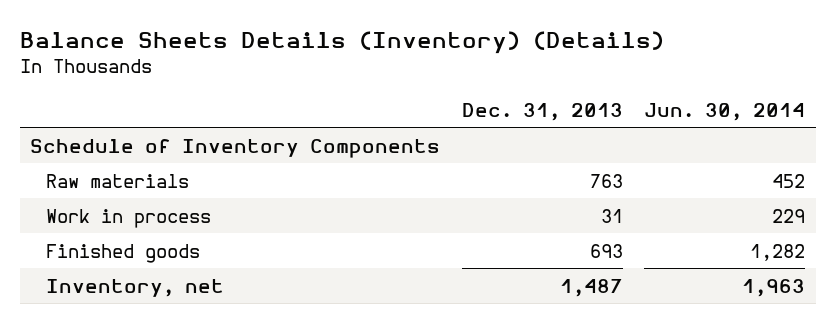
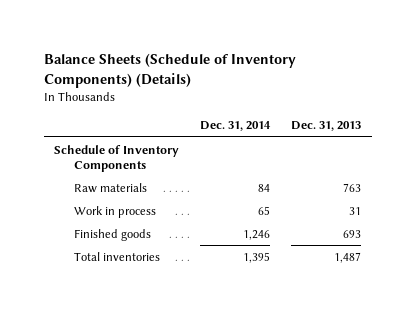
- Balance Sheets Details (Inventory) (Details)
+ Balance Sheets (Schedule of Inventory Components) (Details)
- | Dec. 31, 2013 | Jun. 30, 2014
+ | Dec. 31, 2014 | Dec. 31, 2013
- Inventory, net | 1,487 | 1,963
+ Total inventories | 1,395 | 1,487

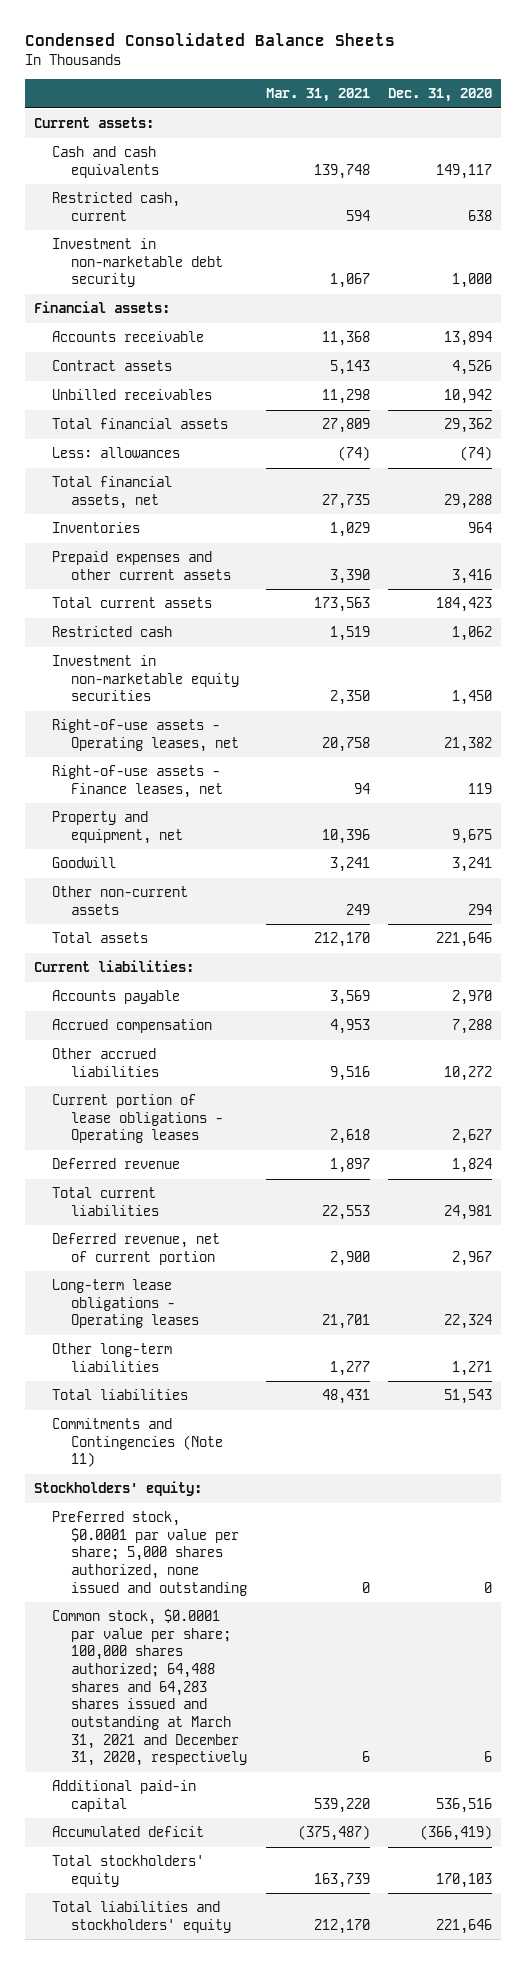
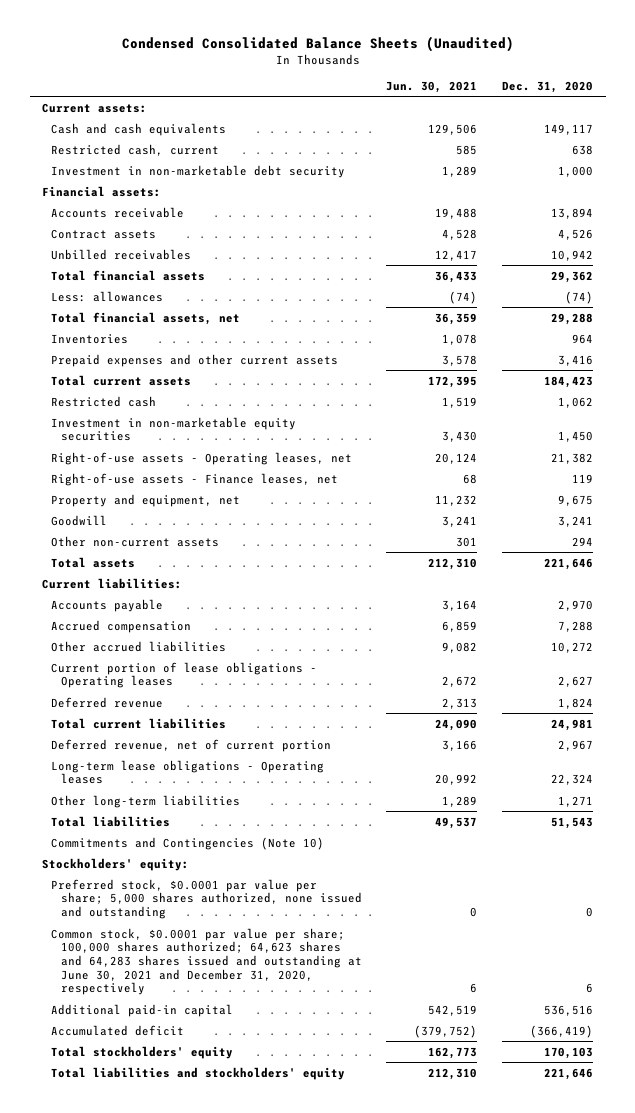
- Condensed Consolidated Balance Sheets
+ Condensed Consolidated Balance Sheets (Unaudited)
- | Mar. 31, 2021 | Dec. 31, 2020
+ | Jun. 30, 2021 | Dec. 31, 2020
- Commitments and Contingencies (Note 11)
+ Commitments and Contingencies (Note 10)
- Common stock, $0.0001 par value per share; 100,000 shares authorized; 64,488 shares and 64,283 shares issued and outstanding at March 31, 2021 and December 31, 2020, respectively | 6 | 6
+ Common stock, $0.0001 par value per share; 100,000 shares authorized; 64,623 shares and 64,283 shares issued and outstanding at June 30, 2021 and December 31, 2020, respectively | 6 | 6

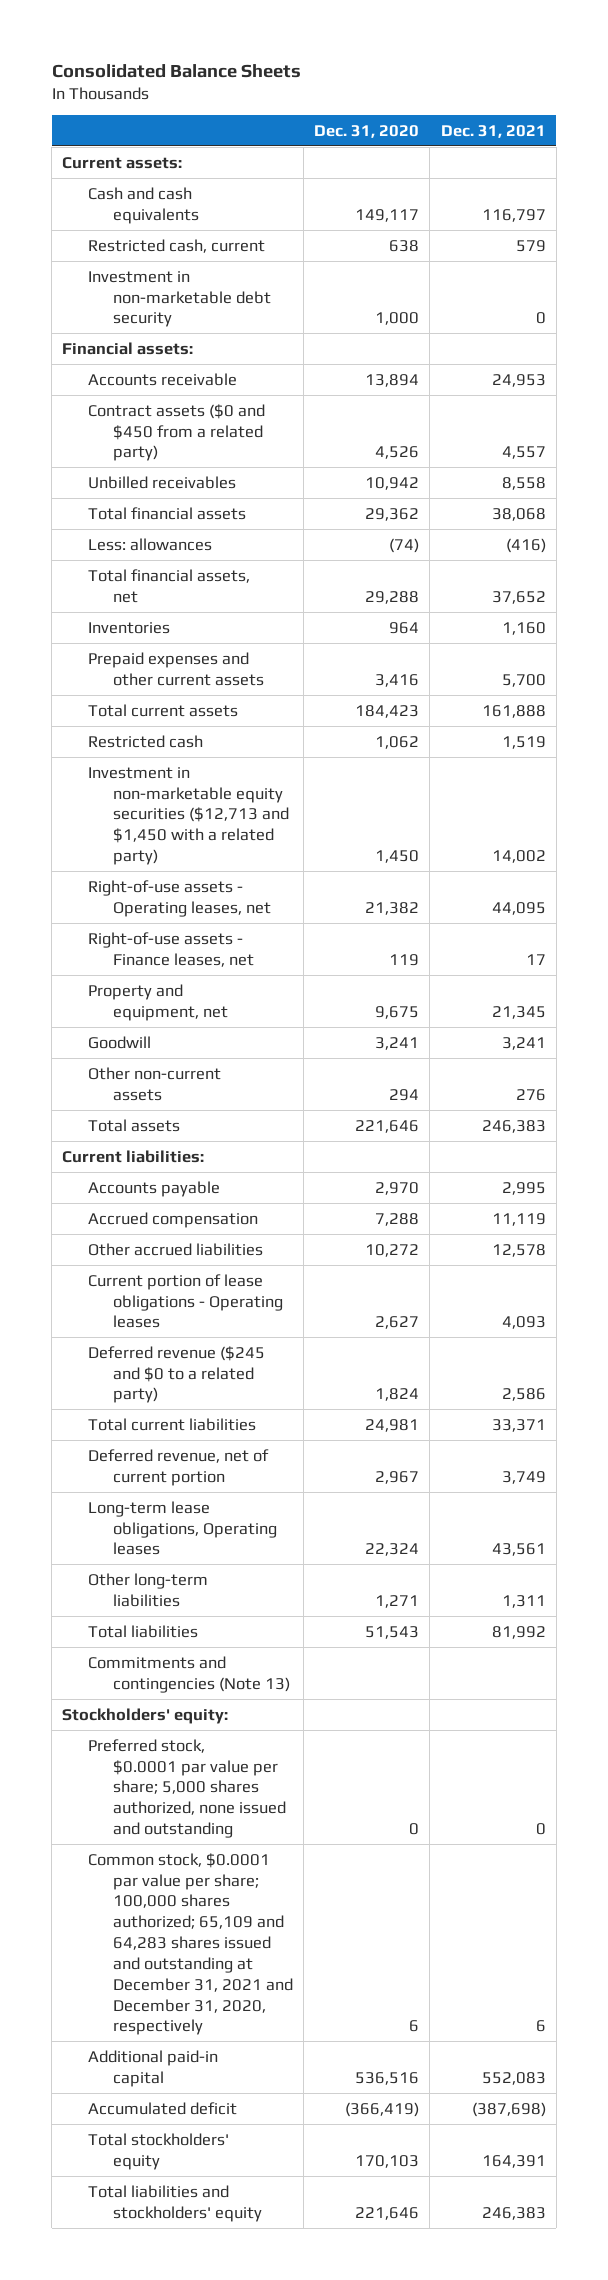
- Condensed Consolidated Balance Sheets (Unaudited)
+ Consolidated Balance Sheets
- | Jun. 30, 2021 | Dec. 31, 2020
+ | Dec. 31, 2020 | Dec. 31, 2021
- Contract assets | 4,528 | 4,526
+ Contract assets ($0 and $450 from a related party) | 4,526 | 4,557
- Investment in non-marketable equity securities | 3,430 | 1,450
+ Investment in non-marketable equity securities ($12,713 and $1,450 with a related party) | 1,450 | 14,002
- Deferred revenue | 2,313 | 1,824
+ Deferred revenue ($245 and $0 to a related party) | 1,824 | 2,586
- Long-term lease obligations - Operating leases | 20,992 | 22,324
+ Long-term lease obligations, Operating leases | 22,324 | 43,561
- Commitments and Contingencies (Note 10)
+ Commitments and contingencies (Note 13)
- Common stock, $0.0001 par value per share; 100,000 shares authorized; 64,623 shares and 64,283 shares issued and outstanding at June 30, 2021 and December 31, 2020, respectively | 6 | 6
+ Common stock, $0.0001 par value per share; 100,000 shares authorized; 65,109 and 64,283 shares issued and outstanding at December 31, 2021 and December 31, 2020, respectively | 6 | 6

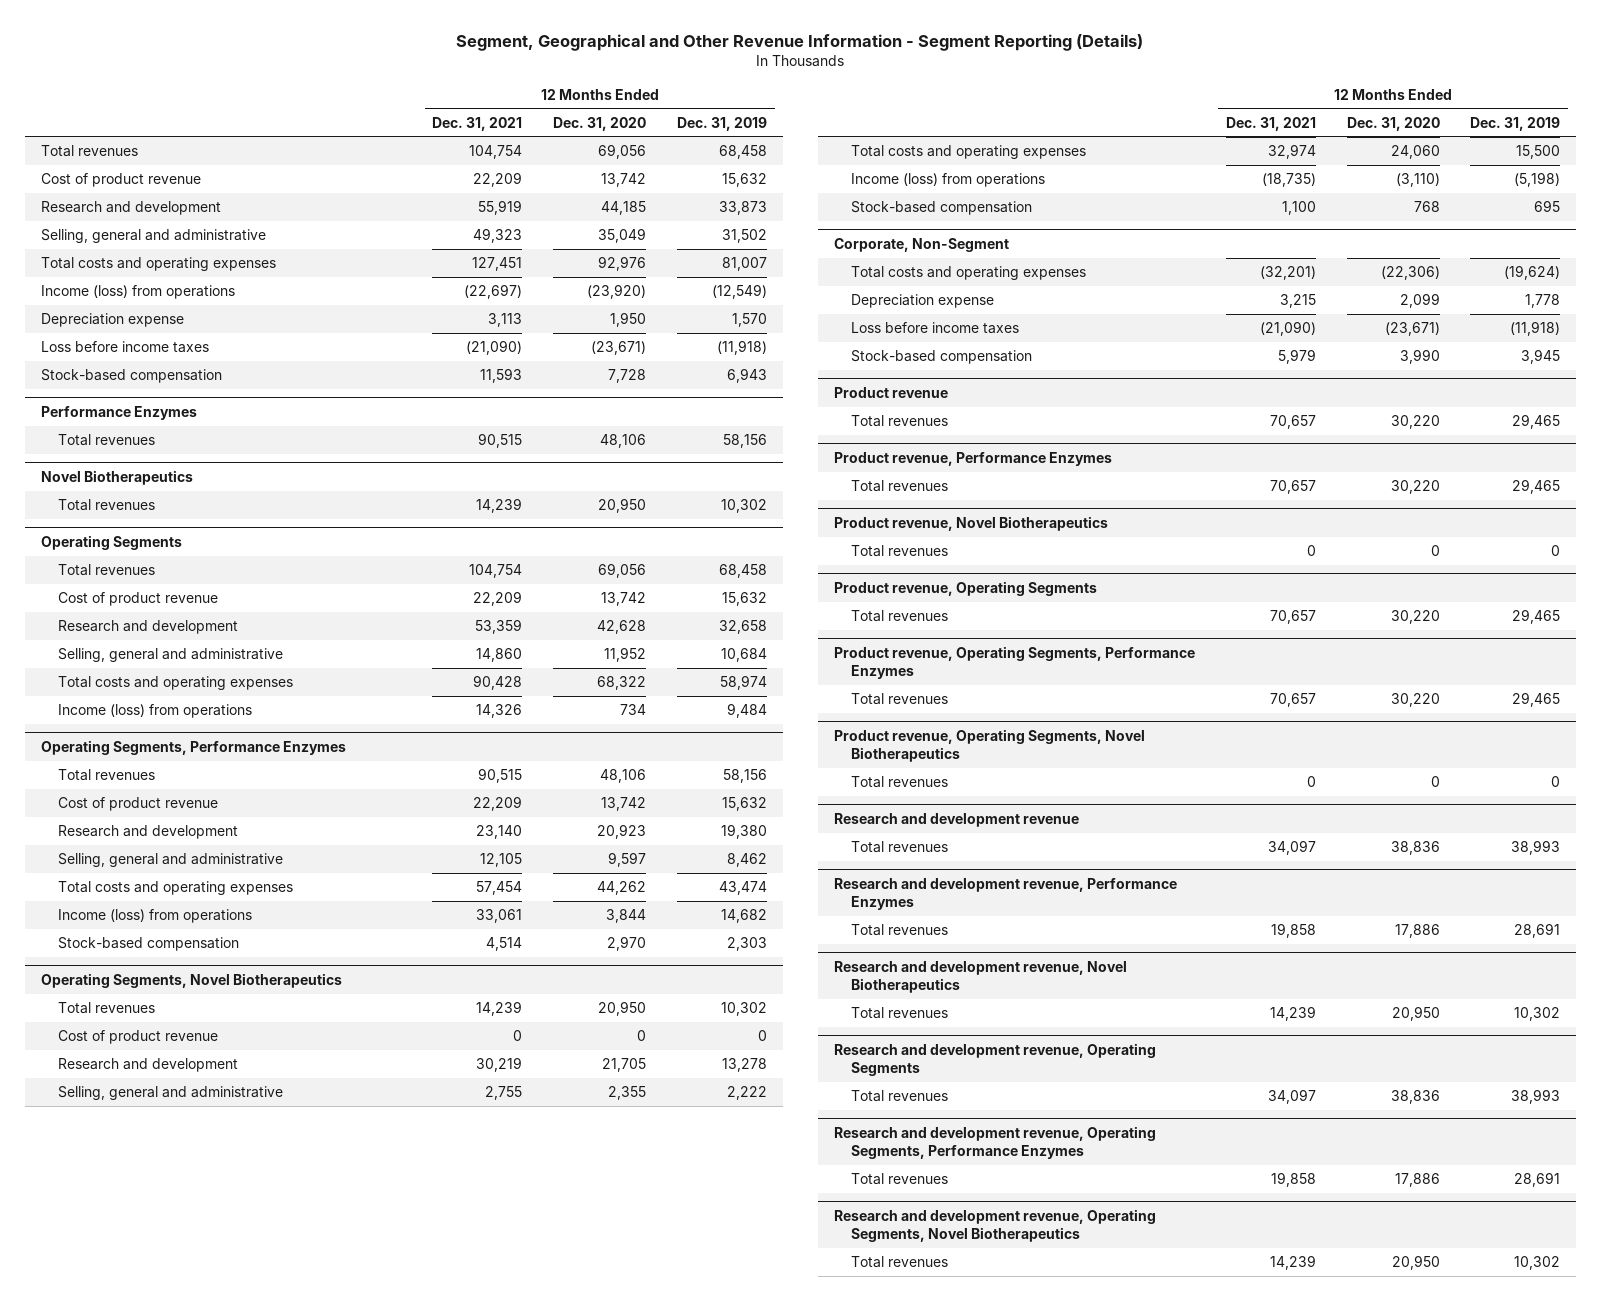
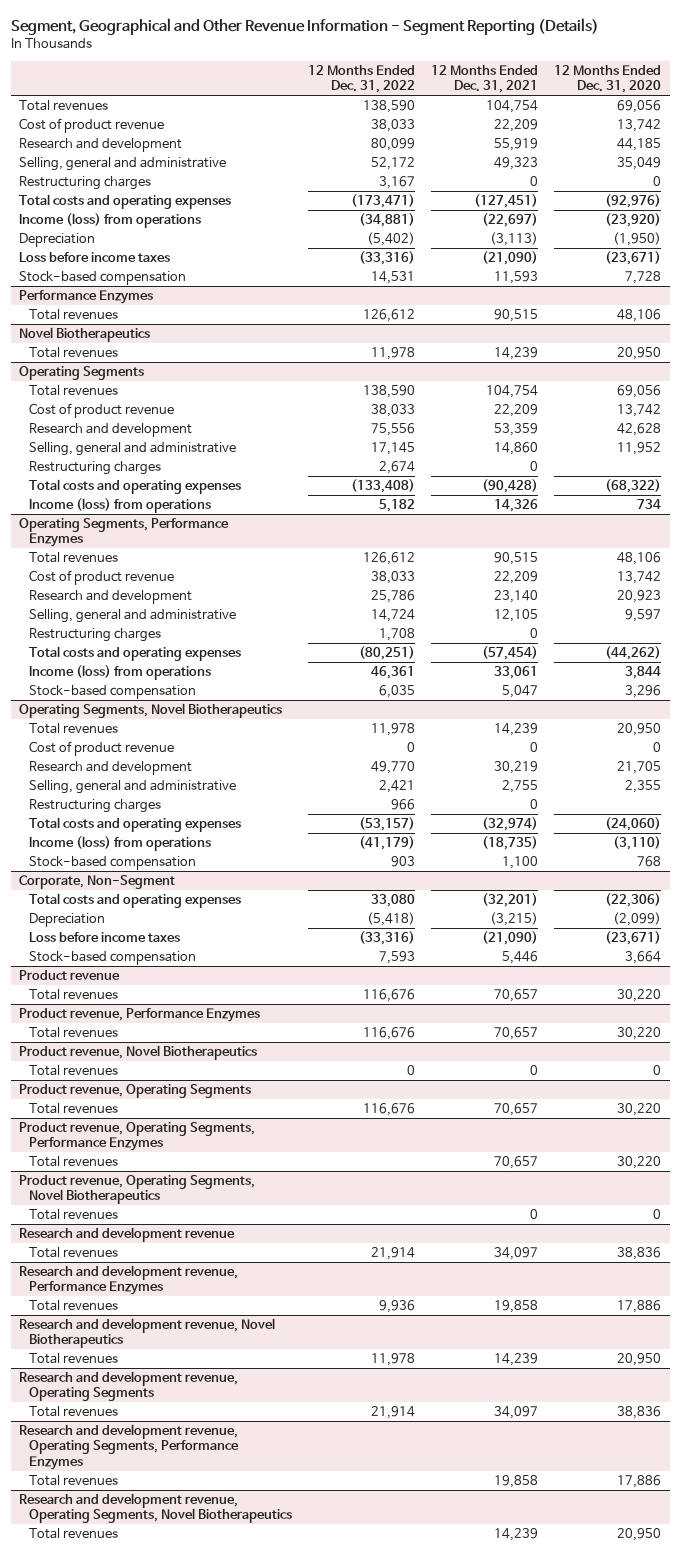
- | 12 Months Ended Dec. 31, 2021 | 12 Months Ended Dec. 31, 2020 | 12 Months Ended Dec. 31, 2019
+ | 12 Months Ended Dec. 31, 2022 | 12 Months Ended Dec. 31, 2021 | 12 Months Ended Dec. 31, 2020
- Total costs and operating expenses | 127,451 | 92,976 | 81,007
+ Restructuring charges | 3,167 | 0 | 0
+ Total costs and operating expenses | (173,471) | (127,451) | (92,976)
- Depreciation expense | 3,113 | 1,950 | 1,570
+ Depreciation | (5,402) | (3,113) | (1,950)
@ Operating Segments
- Total costs and operating expenses | 90,428 | 68,322 | 58,974
+ Restructuring charges | 2,674 | 0 |
+ Total costs and operating expenses | (133,408) | (90,428) | (68,322)
@ Operating Segments, Performance Enzymes
- Total costs and operating expenses | 57,454 | 44,262 | 43,474
+ Restructuring charges | 1,708 | 0 |
+ Total costs and operating expenses | (80,251) | (57,454) | (44,262)
- Stock-based compensation | 4,514 | 2,970 | 2,303
+ Stock-based compensation | 6,035 | 5,047 | 3,296
@ Operating Segments, Novel Biotherapeutics
- Total costs and operating expenses | 32,974 | 24,060 | 15,500
+ Restructuring charges | 966 | 0 |
+ Total costs and operating expenses | (53,157) | (32,974) | (24,060)
@ Corporate, Non-Segment
- Depreciation expense | 3,215 | 2,099 | 1,778
+ Depreciation | (5,418) | (3,215) | (2,099)
- Stock-based compensation | 5,979 | 3,990 | 3,945
+ Stock-based compensation | 7,593 | 5,446 | 3,664

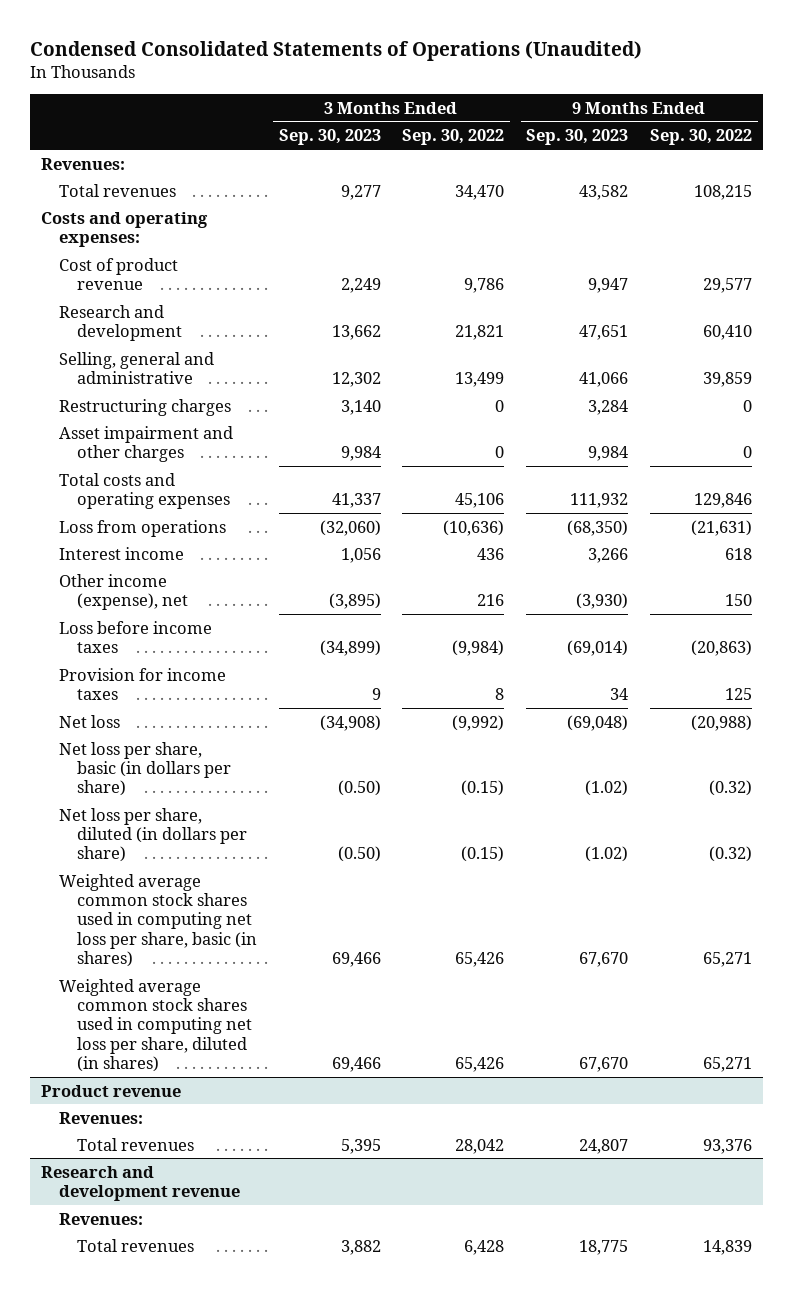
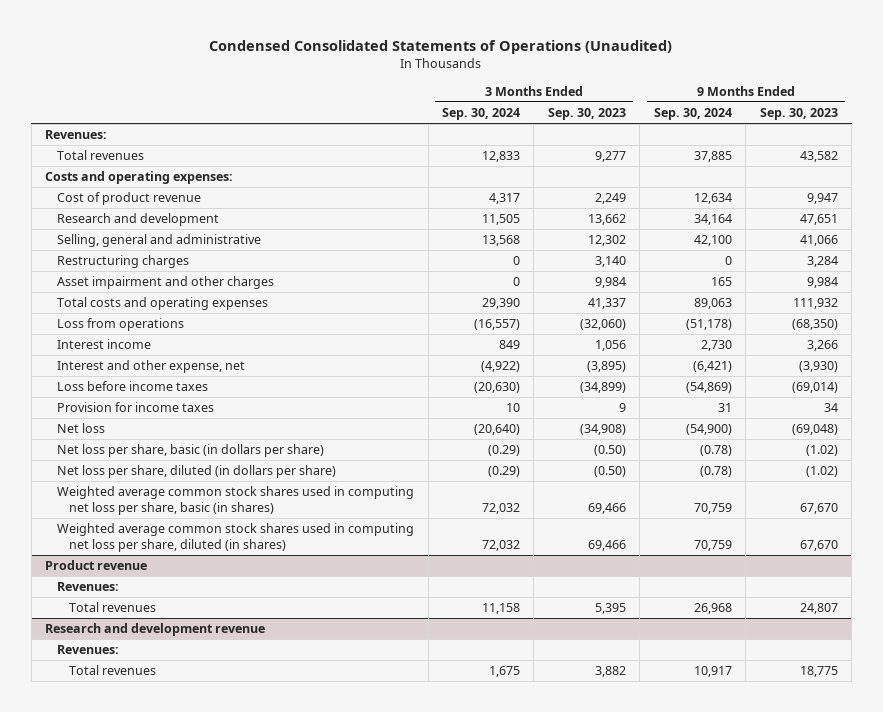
- | 3 Months Ended Sep. 30, 2023 | 3 Months Ended Sep. 30, 2022 | 9 Months Ended Sep. 30, 2023 | 9 Months Ended Sep. 30, 2022
+ | 3 Months Ended Sep. 30, 2024 | 3 Months Ended Sep. 30, 2023 | 9 Months Ended Sep. 30, 2024 | 9 Months Ended Sep. 30, 2023
- Other income (expense), net | (3,895) | 216 | (3,930) | 150
+ Interest and other expense, net | (4,922) | (3,895) | (6,421) | (3,930)

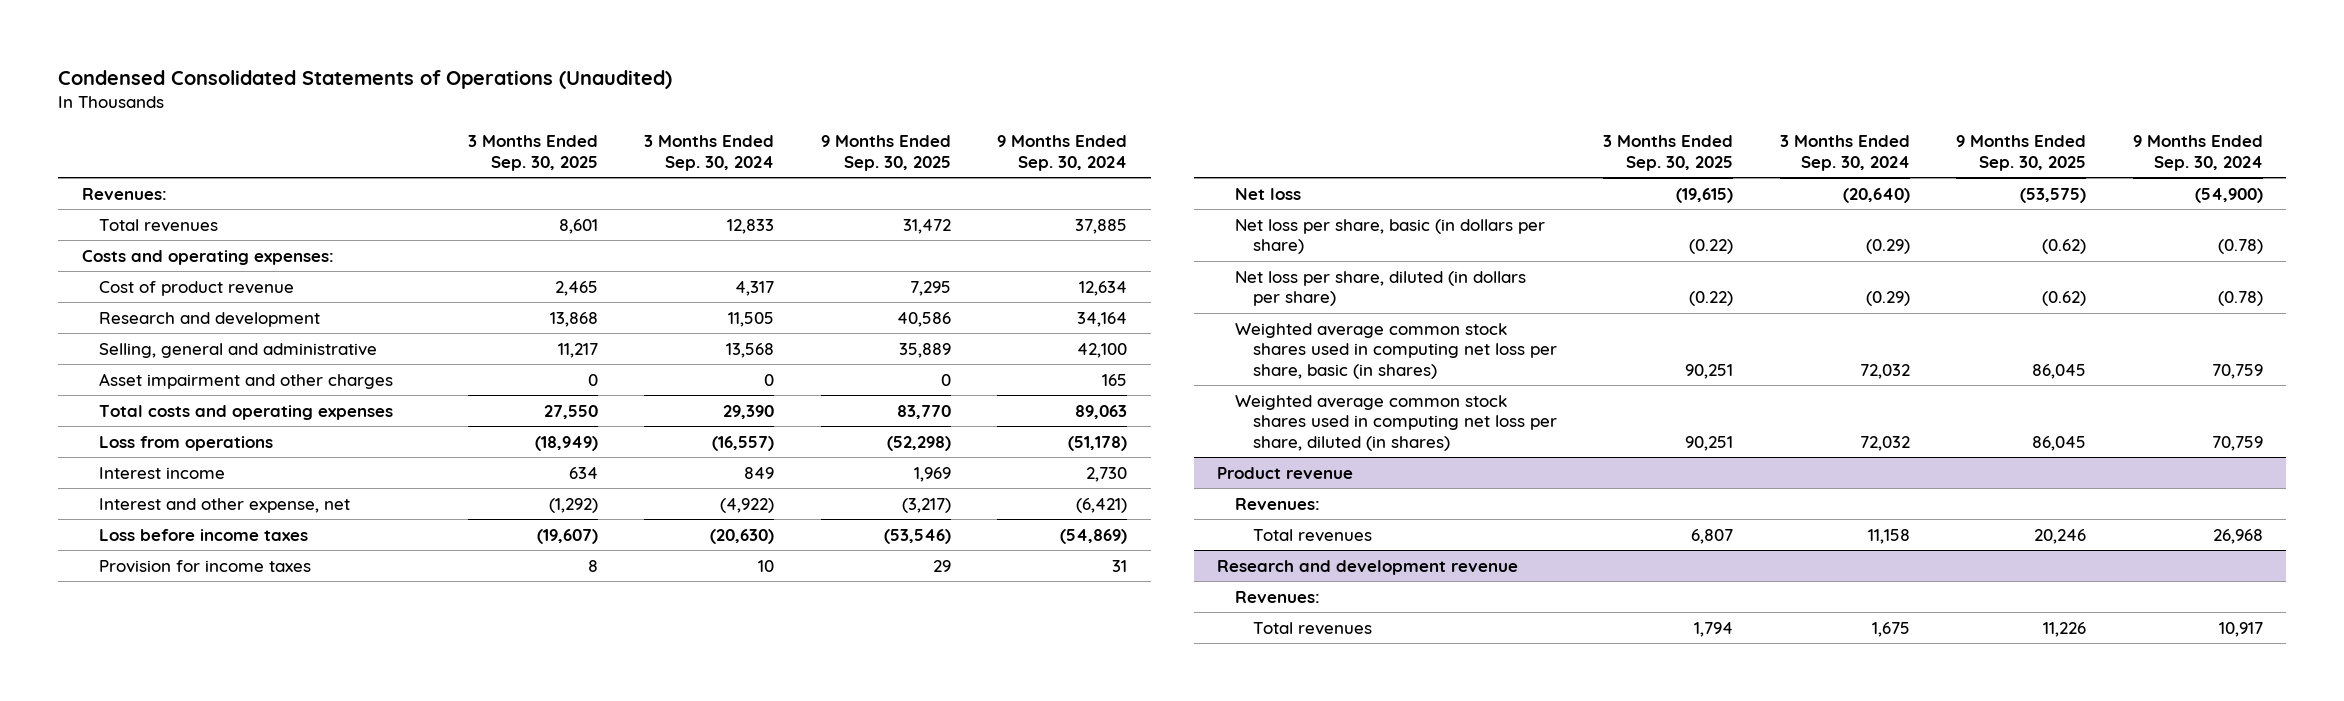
- | 3 Months Ended Sep. 30, 2024 | 3 Months Ended Sep. 30, 2023 | 9 Months Ended Sep. 30, 2024 | 9 Months Ended Sep. 30, 2023
+ | 3 Months Ended Sep. 30, 2025 | 3 Months Ended Sep. 30, 2024 | 9 Months Ended Sep. 30, 2025 | 9 Months Ended Sep. 30, 2024
- Restructuring charges | 0 | 3,140 | 0 | 3,284

